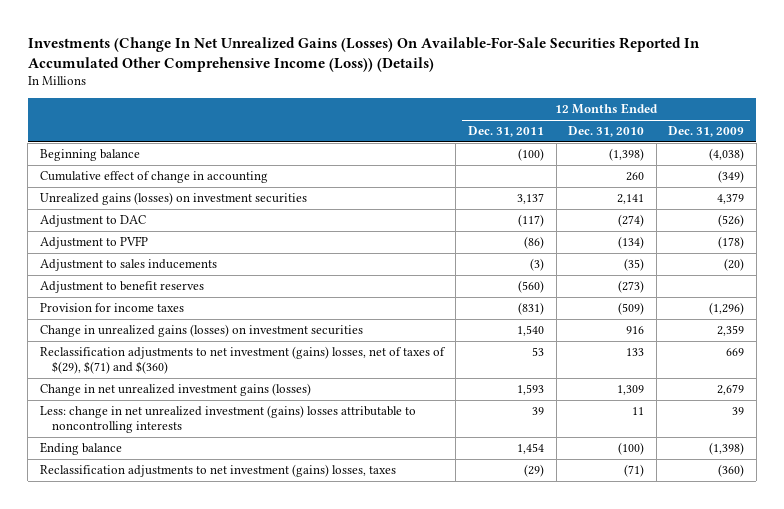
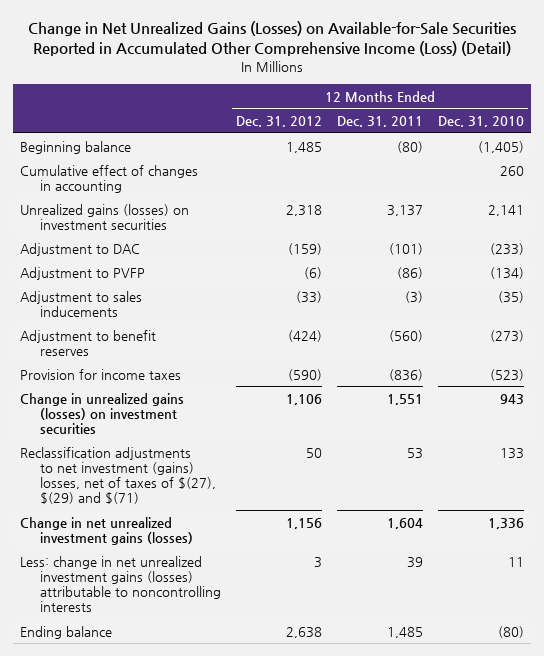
- Investments (Change In Net Unrealized Gains (Losses) On Available-For-Sale Securities Reported In Accumulated Other Comprehensive Income (Loss)) (Details)
+ Change in Net Unrealized Gains (Losses) on Available-for-Sale Securities Reported in Accumulated Other Comprehensive Income (Loss) (Detail)
- | 12 Months Ended Dec. 31, 2011 | 12 Months Ended Dec. 31, 2010 | 12 Months Ended Dec. 31, 2009
+ | 12 Months Ended Dec. 31, 2012 | 12 Months Ended Dec. 31, 2011 | 12 Months Ended Dec. 31, 2010
- Beginning balance | (100) | (1,398) | (4,038)
- Cumulative effect of change in accounting | | 260 | (349)
+ Beginning balance | 1,485 | (80) | (1,405)
+ Cumulative effect of changes in accounting | | | 260
- Adjustment to DAC | (117) | (274) | (526)
+ Adjustment to DAC | (159) | (101) | (233)
- Provision for income taxes | (831) | (509) | (1,296)
- Change in unrealized gains (losses) on investment securities | 1,540 | 916 | 2,359
- Reclassification adjustments to net investment (gains) losses, net of taxes of $(29), $(71) and $(360) | 53 | 133 | 669
- Change in net unrealized investment gains (losses) | 1,593 | 1,309 | 2,679
- Less: change in net unrealized investment (gains) losses attributable to noncontrolling interests | 39 | 11 | 39
- Ending balance | 1,454 | (100) | (1,398)
- Reclassification adjustments to net investment (gains) losses, taxes | (29) | (71) | (360)
+ Provision for income taxes | (590) | (836) | (523)
+ Change in unrealized gains (losses) on investment securities | 1,106 | 1,551 | 943
+ Reclassification adjustments to net investment (gains) losses, net of taxes of $(27), $(29) and $(71) | 50 | 53 | 133
+ Change in net unrealized investment gains (losses) | 1,156 | 1,604 | 1,336
+ Less: change in net unrealized investment gains (losses) attributable to noncontrolling interests | 3 | 39 | 11
+ Ending balance | 2,638 | 1,485 | (80)

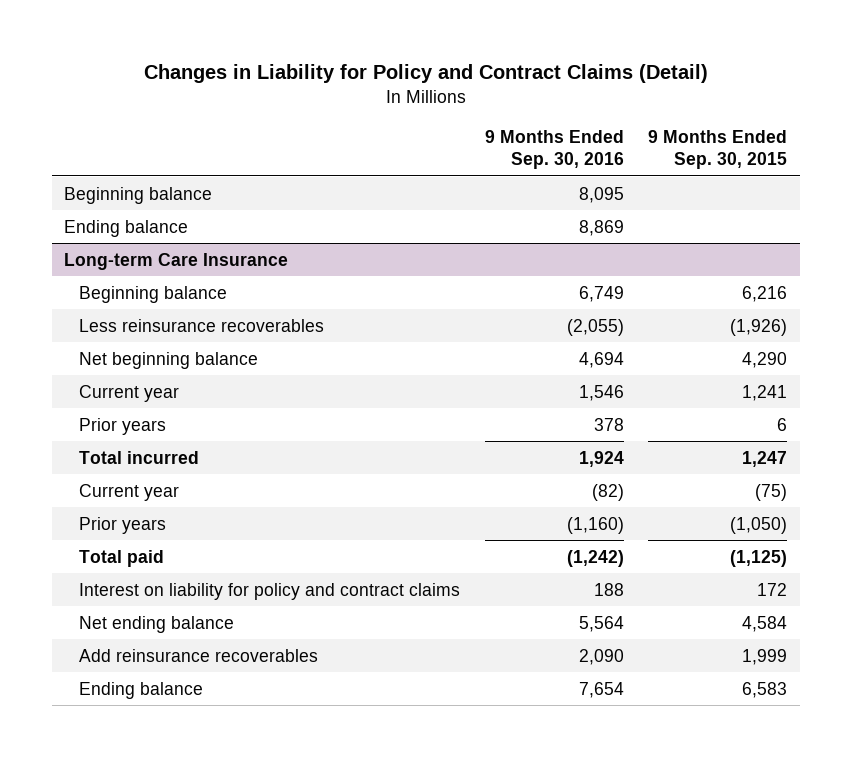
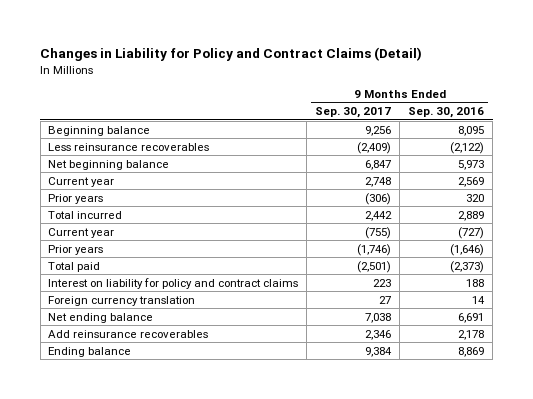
- | 9 Months Ended Sep. 30, 2016 | 9 Months Ended Sep. 30, 2015
+ | 9 Months Ended Sep. 30, 2017 | 9 Months Ended Sep. 30, 2016
- Long-term Care Insurance
- Beginning balance | 6,749 | 6,216
- Less reinsurance recoverables | (2,055) | (1,926)
- Net beginning balance | 4,694 | 4,290
- Current year | 1,546 | 1,241
- Prior years | 378 | 6
- Total incurred | 1,924 | 1,247
- Current year | (82) | (75)
- Prior years | (1,160) | (1,050)
- Total paid | (1,242) | (1,125)
+ Less reinsurance recoverables | (2,409) | (2,122)
+ Net beginning balance | 6,847 | 5,973
+ Current year | 2,748 | 2,569
+ Prior years | (306) | 320
+ Total incurred | 2,442 | 2,889
+ Current year | (755) | (727)
+ Prior years | (1,746) | (1,646)
+ Total paid | (2,501) | (2,373)
- Net ending balance | 5,564 | 4,584
- Add reinsurance recoverables | 2,090 | 1,999
- Ending balance | 7,654 | 6,583
+ Foreign currency translation | 27 | 14
+ Net ending balance | 7,038 | 6,691
+ Add reinsurance recoverables | 2,346 | 2,178
moved down: Ending balance | 9,384 | 8,869

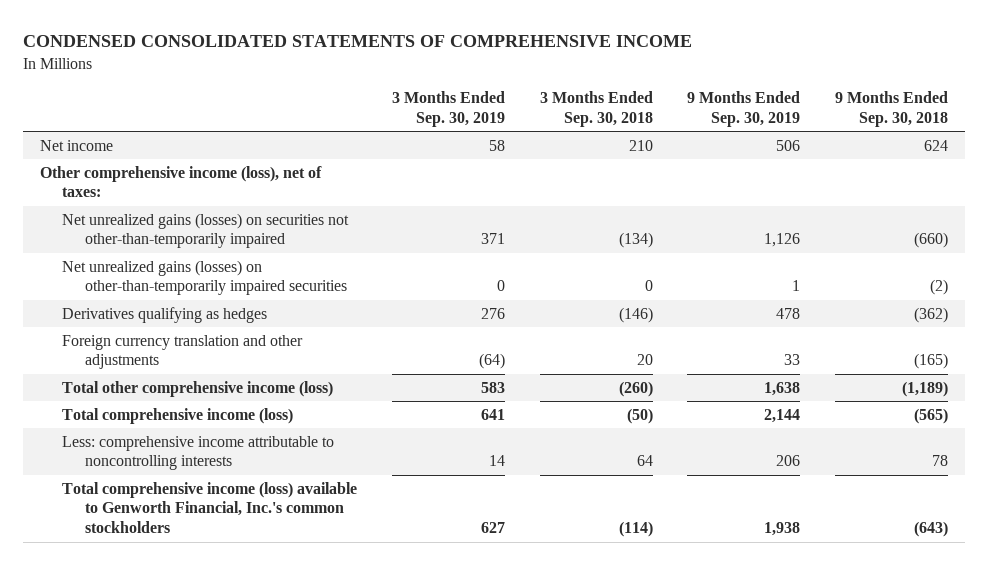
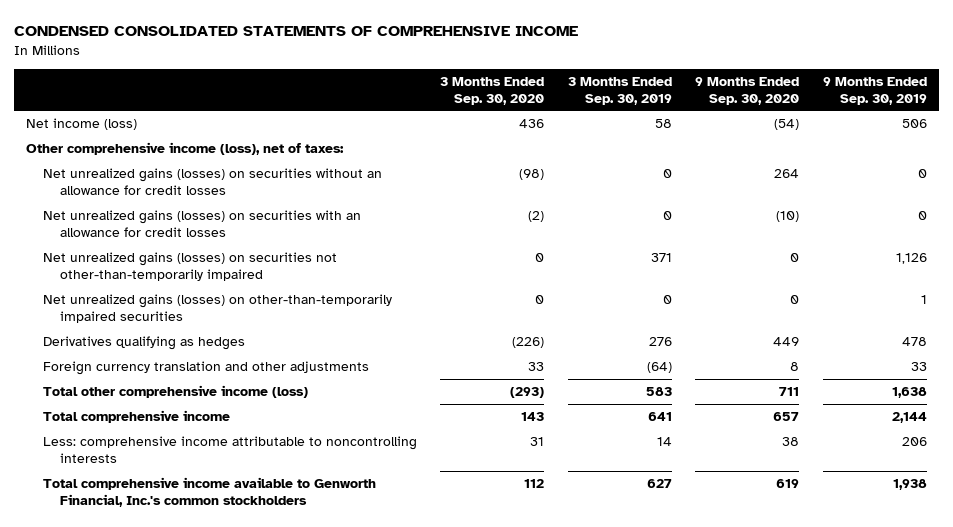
- | 3 Months Ended Sep. 30, 2019 | 3 Months Ended Sep. 30, 2018 | 9 Months Ended Sep. 30, 2019 | 9 Months Ended Sep. 30, 2018
+ | 3 Months Ended Sep. 30, 2020 | 3 Months Ended Sep. 30, 2019 | 9 Months Ended Sep. 30, 2020 | 9 Months Ended Sep. 30, 2019
- Net income | 58 | 210 | 506 | 624
+ Net income (loss) | 436 | 58 | (54) | 506
+ Net unrealized gains (losses) on securities without an allowance for credit losses | (98) | 0 | 264 | 0
+ Net unrealized gains (losses) on securities with an allowance for credit losses | (2) | 0 | (10) | 0
- Total comprehensive income (loss) | 641 | (50) | 2,144 | (565)
+ Total comprehensive income | 143 | 641 | 657 | 2,144
- Total comprehensive income (loss) available to Genworth Financial, Inc.'s common stockholders | 627 | (114) | 1,938 | (643)
+ Total comprehensive income available to Genworth Financial, Inc.'s common stockholders | 112 | 627 | 619 | 1,938

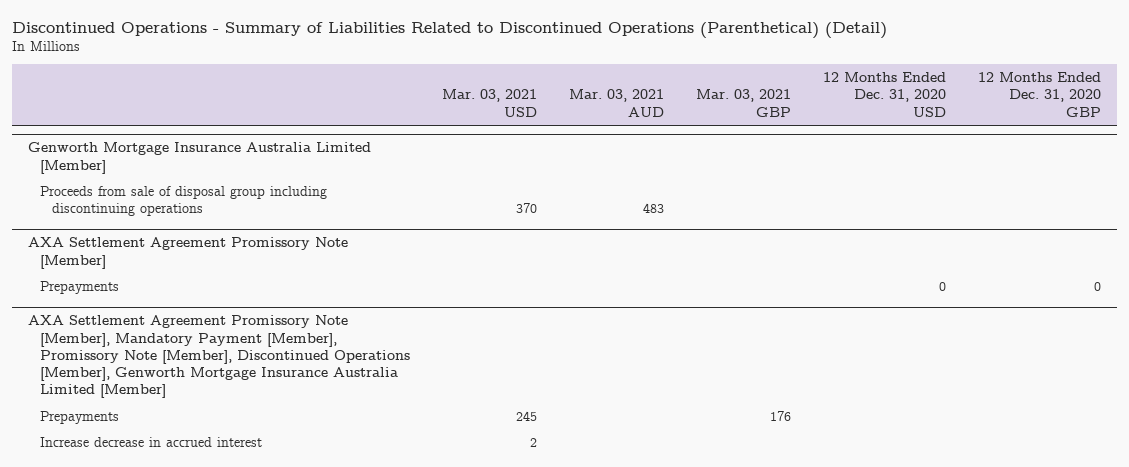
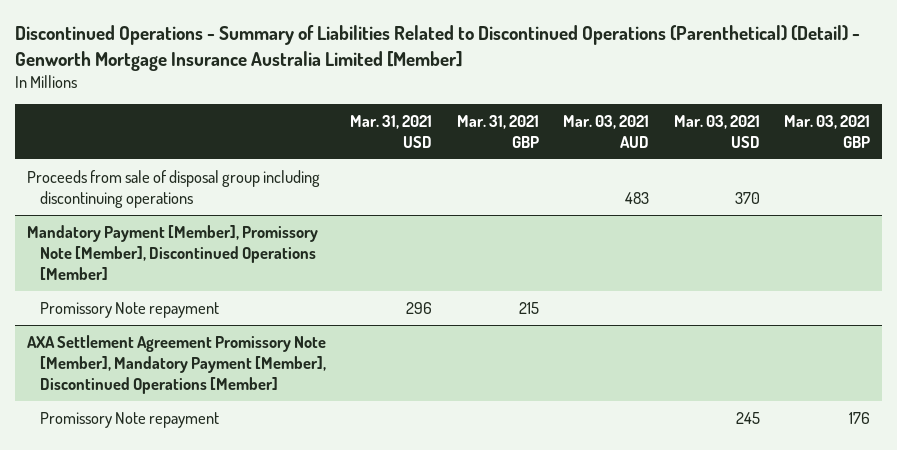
- Discontinued Operations - Summary of Liabilities Related to Discontinued Operations (Parenthetical) (Detail)
+ Discontinued Operations - Summary of Liabilities Related to Discontinued Operations (Parenthetical) (Detail) - Genworth Mortgage Insurance Australia Limited [Member]
- | Mar. 03, 2021 USD | Mar. 03, 2021 AUD | Mar. 03, 2021 GBP | 12 Months Ended Dec. 31, 2020 USD | 12 Months Ended Dec. 31, 2020 GBP
+ | Mar. 31, 2021 USD | Mar. 31, 2021 GBP | Mar. 03, 2021 AUD | Mar. 03, 2021 USD | Mar. 03, 2021 GBP
- Genworth Mortgage Insurance Australia Limited [Member]
- AXA Settlement Agreement Promissory Note [Member]
- Prepayments | | | | 0 | 0
- AXA Settlement Agreement Promissory Note [Member], Mandatory Payment [Member], Promissory Note [Member], Discontinued Operations [Member], Genworth Mortgage Insurance Australia Limited [Member]
- Prepayments | 245 | | 176 | |
- Increase decrease in accrued interest | 2 | | | |
+ Mandatory Payment [Member], Promissory Note [Member], Discontinued Operations [Member]
+ Promissory Note repayment | 296 | 215 | | |
+ AXA Settlement Agreement Promissory Note [Member], Mandatory Payment [Member], Discontinued Operations [Member]
+ Promissory Note repayment | | | | 245 | 176

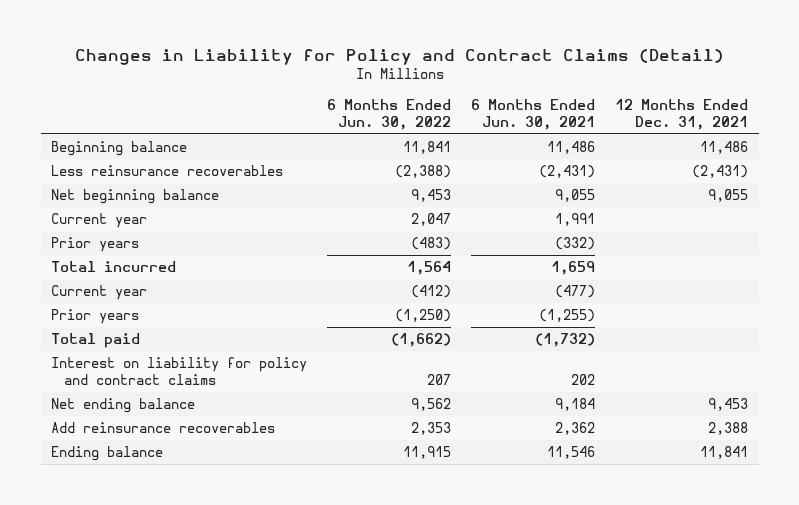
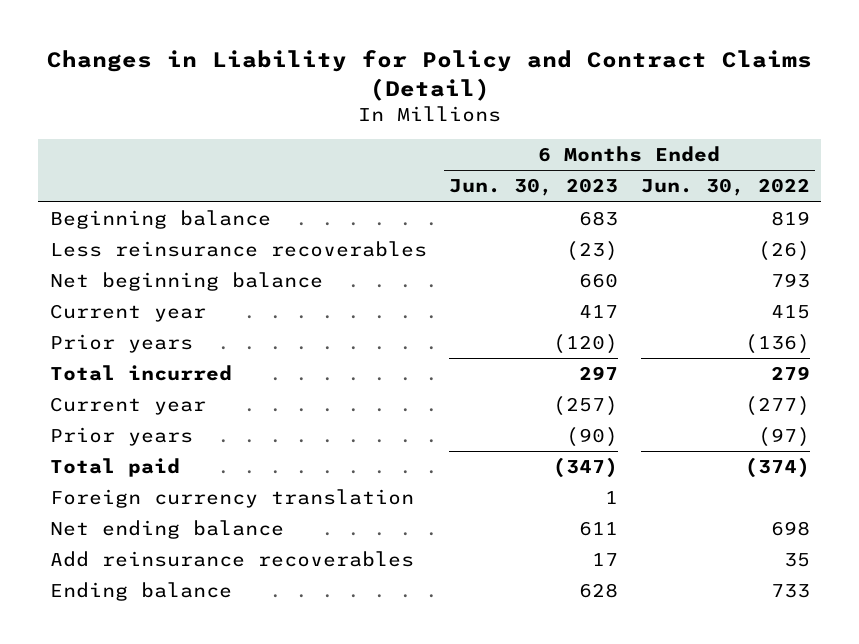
- | 6 Months Ended Jun. 30, 2022 | 6 Months Ended Jun. 30, 2021 | 12 Months Ended Dec. 31, 2021
+ | 6 Months Ended Jun. 30, 2023 | 6 Months Ended Jun. 30, 2022
- Beginning balance | 11,841 | 11,486 | 11,486
- Less reinsurance recoverables | (2,388) | (2,431) | (2,431)
- Net beginning balance | 9,453 | 9,055 | 9,055
- Current year | 2,047 | 1,991 |
- Prior years | (483) | (332) |
- Total incurred | 1,564 | 1,659 |
- Current year | (412) | (477) |
- Prior years | (1,250) | (1,255) |
- Total paid | (1,662) | (1,732) |
- Interest on liability for policy and contract claims | 207 | 202 |
- Net ending balance | 9,562 | 9,184 | 9,453
- Add reinsurance recoverables | 2,353 | 2,362 | 2,388
- Ending balance | 11,915 | 11,546 | 11,841
+ Beginning balance | 683 | 819
+ Less reinsurance recoverables | (23) | (26)
+ Net beginning balance | 660 | 793
+ Current year | 417 | 415
+ Prior years | (120) | (136)
+ Total incurred | 297 | 279
+ Current year | (257) | (277)
+ Prior years | (90) | (97)
+ Total paid | (347) | (374)
+ Foreign currency translation | 1 |
+ Net ending balance | 611 | 698
+ Add reinsurance recoverables | 17 | 35
+ Ending balance | 628 | 733

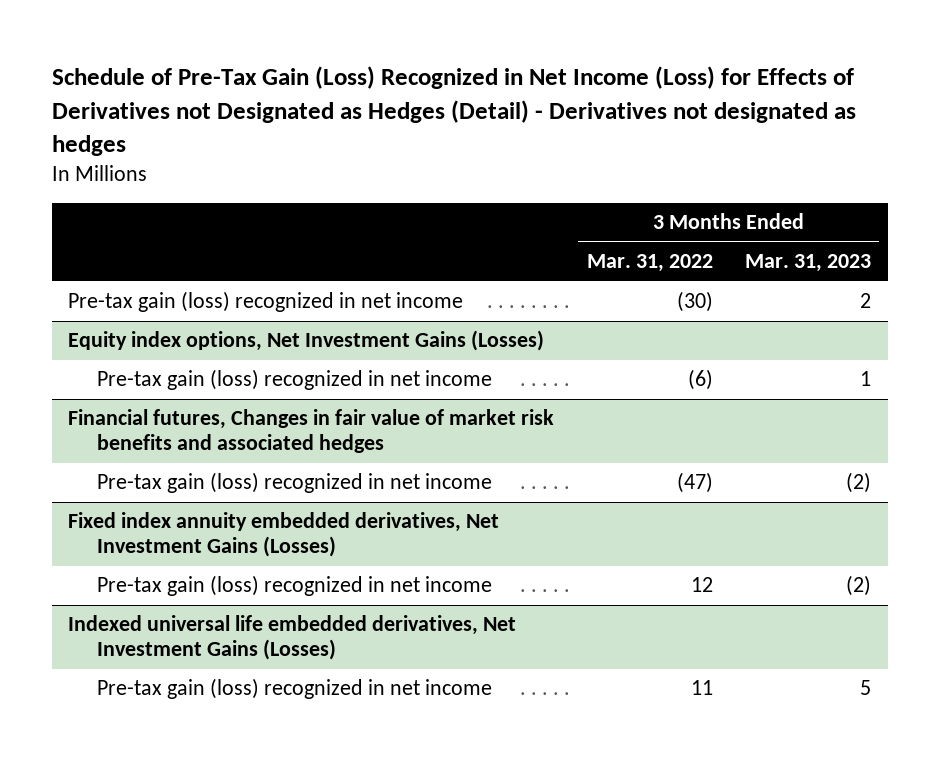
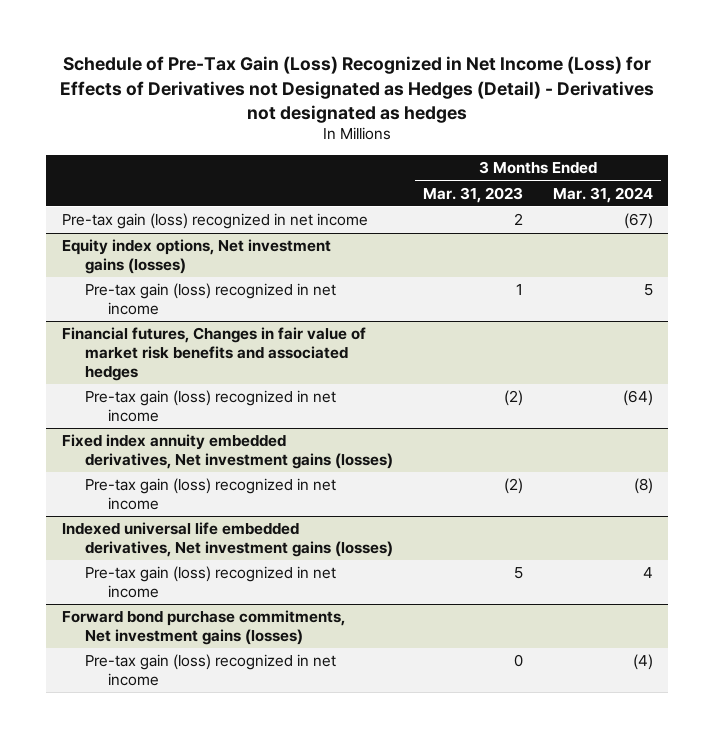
- | 3 Months Ended Mar. 31, 2022 | 3 Months Ended Mar. 31, 2023
+ | 3 Months Ended Mar. 31, 2023 | 3 Months Ended Mar. 31, 2024
- Equity index options, Net Investment Gains (Losses)
+ Equity index options, Net investment gains (losses)
- Fixed index annuity embedded derivatives, Net Investment Gains (Losses)
+ Fixed index annuity embedded derivatives, Net investment gains (losses)
- Indexed universal life embedded derivatives, Net Investment Gains (Losses)
+ Indexed universal life embedded derivatives, Net investment gains (losses)
+ Forward bond purchase commitments, Net investment gains (losses)
+ Pre-tax gain (loss) recognized in net income | 0 | (4)

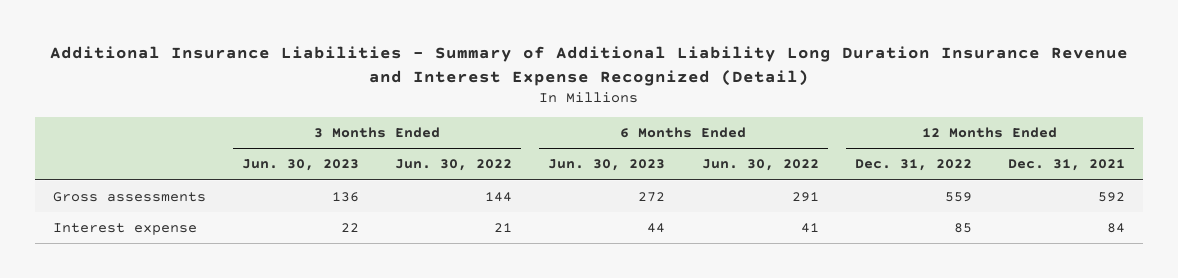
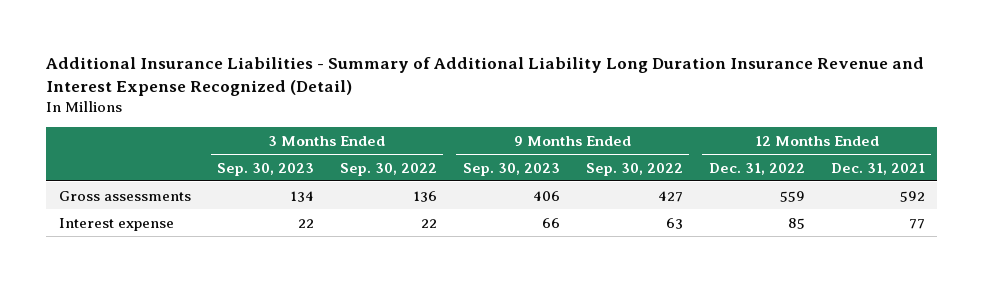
- | 3 Months Ended Jun. 30, 2023 | 3 Months Ended Jun. 30, 2022 | 6 Months Ended Jun. 30, 2023 | 6 Months Ended Jun. 30, 2022 | 12 Months Ended Dec. 31, 2022 | 12 Months Ended Dec. 31, 2021
+ | 3 Months Ended Sep. 30, 2023 | 3 Months Ended Sep. 30, 2022 | 9 Months Ended Sep. 30, 2023 | 9 Months Ended Sep. 30, 2022 | 12 Months Ended Dec. 31, 2022 | 12 Months Ended Dec. 31, 2021
- Interest expense | 22 | 21 | 44 | 41 | 85 | 84
+ Interest expense | 22 | 22 | 66 | 63 | 85 | 77

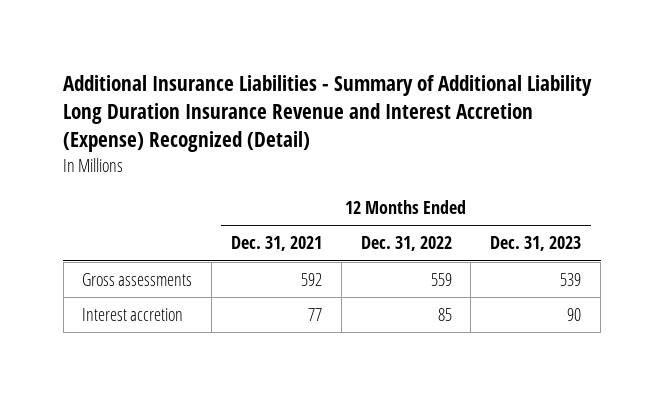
- Additional Insurance Liabilities - Summary of Additional Liability Long Duration Insurance Revenue and Interest Expense Recognized (Detail)
+ Additional Insurance Liabilities - Summary of Additional Liability Long Duration Insurance Revenue and Interest Accretion (Expense) Recognized (Detail)
- | 3 Months Ended Sep. 30, 2023 | 3 Months Ended Sep. 30, 2022 | 9 Months Ended Sep. 30, 2023 | 9 Months Ended Sep. 30, 2022 | 12 Months Ended Dec. 31, 2022 | 12 Months Ended Dec. 31, 2021
+ | 12 Months Ended Dec. 31, 2021 | 12 Months Ended Dec. 31, 2022 | 12 Months Ended Dec. 31, 2023
- Interest expense | 22 | 22 | 66 | 63 | 85 | 77
+ Interest accretion | 77 | 85 | 90

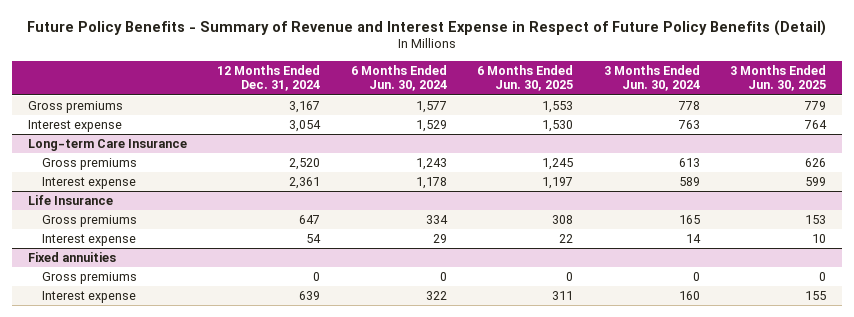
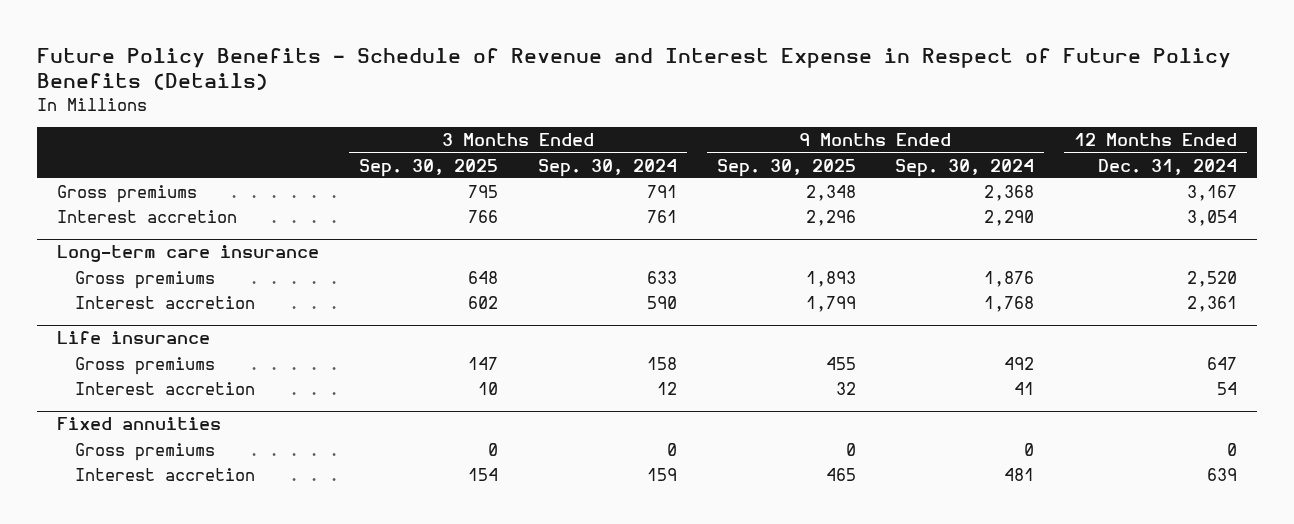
- Future Policy Benefits - Summary of Revenue and Interest Expense in Respect of Future Policy Benefits (Detail)
+ Future Policy Benefits - Schedule of Revenue and Interest Expense in Respect of Future Policy Benefits (Details)
- | 12 Months Ended Dec. 31, 2024 | 6 Months Ended Jun. 30, 2024 | 6 Months Ended Jun. 30, 2025 | 3 Months Ended Jun. 30, 2024 | 3 Months Ended Jun. 30, 2025
+ | 3 Months Ended Sep. 30, 2025 | 3 Months Ended Sep. 30, 2024 | 9 Months Ended Sep. 30, 2025 | 9 Months Ended Sep. 30, 2024 | 12 Months Ended Dec. 31, 2024
- Interest expense | 3,054 | 1,529 | 1,530 | 763 | 764
- Long-term Care Insurance
+ Interest accretion | 766 | 761 | 2,296 | 2,290 | 3,054
+ Long-term care insurance
- Interest expense | 2,361 | 1,178 | 1,197 | 589 | 599
- Life Insurance
+ Interest accretion | 602 | 590 | 1,799 | 1,768 | 2,361
+ Life insurance
- Interest expense | 54 | 29 | 22 | 14 | 10
+ Interest accretion | 10 | 12 | 32 | 41 | 54
@ Fixed annuities
- Interest expense | 639 | 322 | 311 | 160 | 155
+ Interest accretion | 154 | 159 | 465 | 481 | 639

